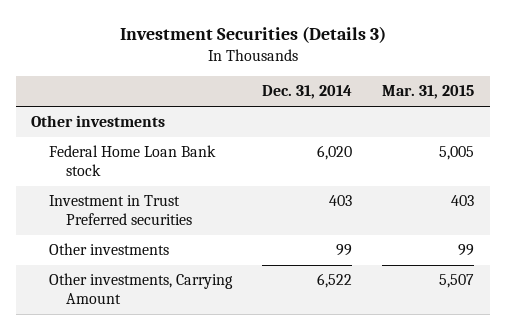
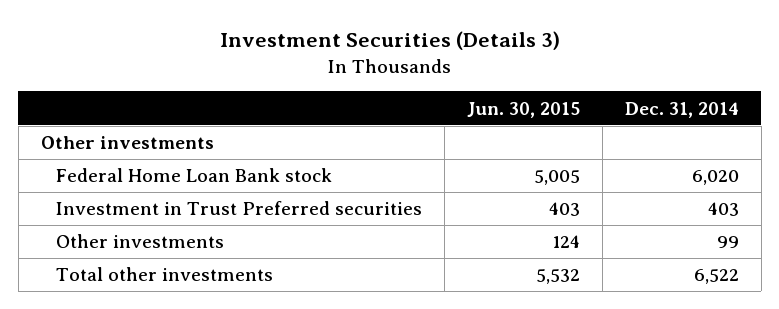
- | Dec. 31, 2014 | Mar. 31, 2015
+ | Jun. 30, 2015 | Dec. 31, 2014
- Other investments, Carrying Amount | 6,522 | 5,507
+ Total other investments | 5,532 | 6,522

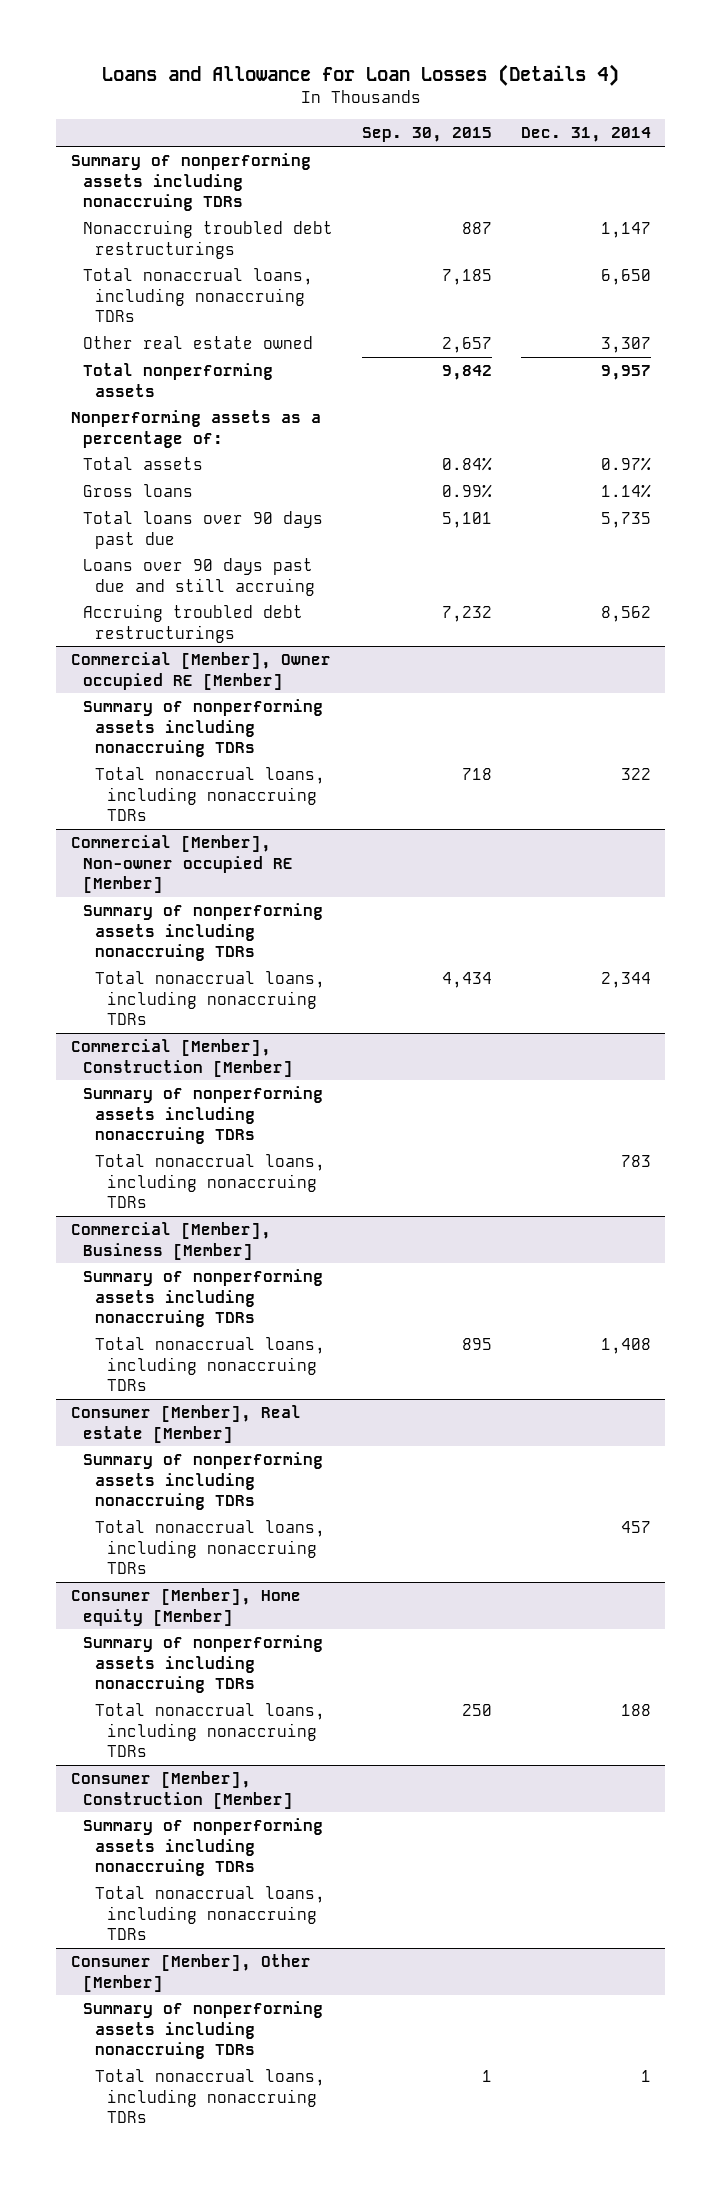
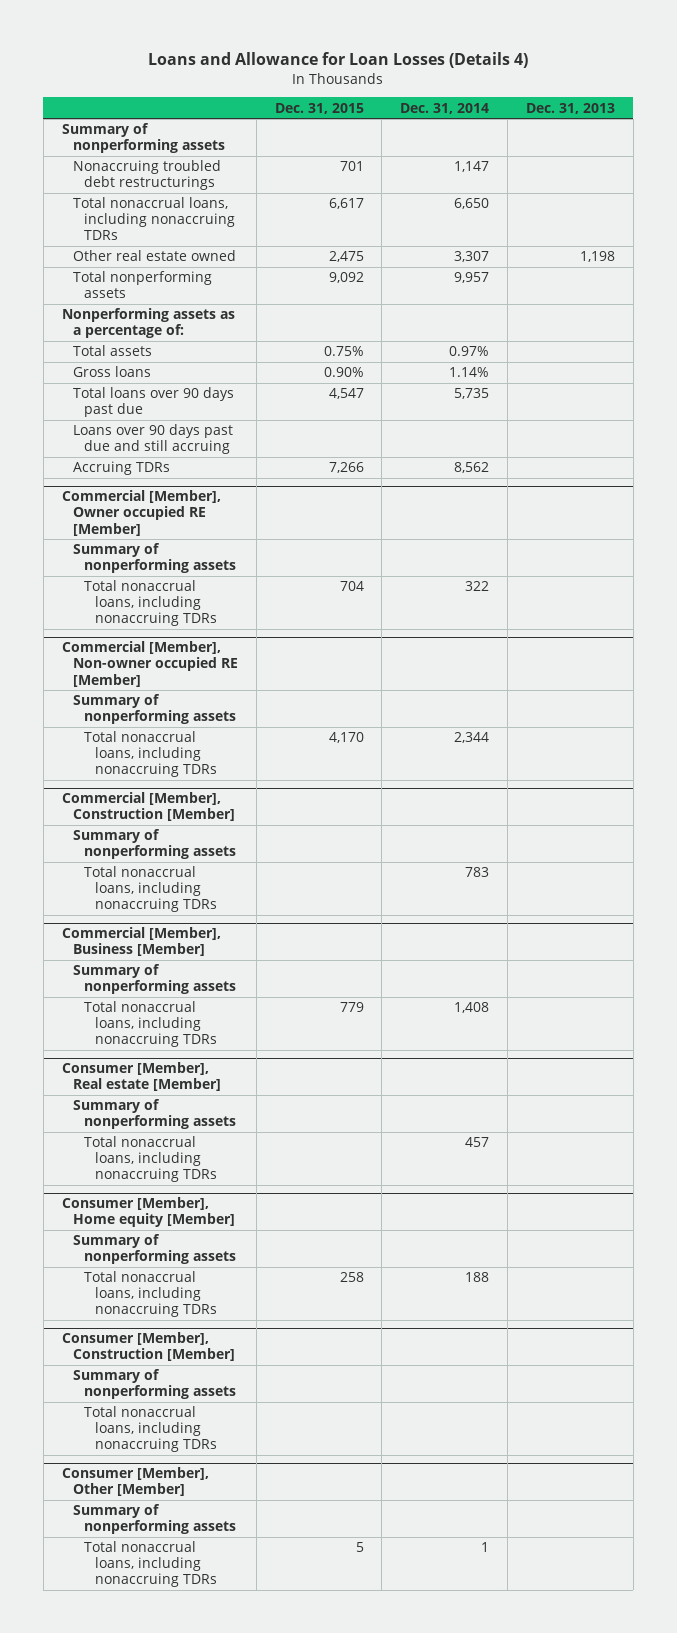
- | Sep. 30, 2015 | Dec. 31, 2014
+ | Dec. 31, 2015 | Dec. 31, 2014 | Dec. 31, 2013
- Summary of nonperforming assets including nonaccruing TDRs
+ Summary of nonperforming assets
- Accruing troubled debt restructurings | 7,232 | 8,562
+ Accruing TDRs | 7,266 | 8,562 |
@ Commercial [Member], Owner occupied RE [Member]
- Summary of nonperforming assets including nonaccruing TDRs
+ Summary of nonperforming assets
@ Commercial [Member], Non-owner occupied RE [Member]
- Summary of nonperforming assets including nonaccruing TDRs
+ Summary of nonperforming assets
@ Commercial [Member], Construction [Member]
- Summary of nonperforming assets including nonaccruing TDRs
+ Summary of nonperforming assets
@ Commercial [Member], Business [Member]
- Summary of nonperforming assets including nonaccruing TDRs
+ Summary of nonperforming assets
@ Consumer [Member], Real estate [Member]
- Summary of nonperforming assets including nonaccruing TDRs
+ Summary of nonperforming assets
@ Consumer [Member], Home equity [Member]
- Summary of nonperforming assets including nonaccruing TDRs
+ Summary of nonperforming assets
@ Consumer [Member], Construction [Member]
- Summary of nonperforming assets including nonaccruing TDRs
+ Summary of nonperforming assets
@ Consumer [Member], Other [Member]
- Summary of nonperforming assets including nonaccruing TDRs
+ Summary of nonperforming assets

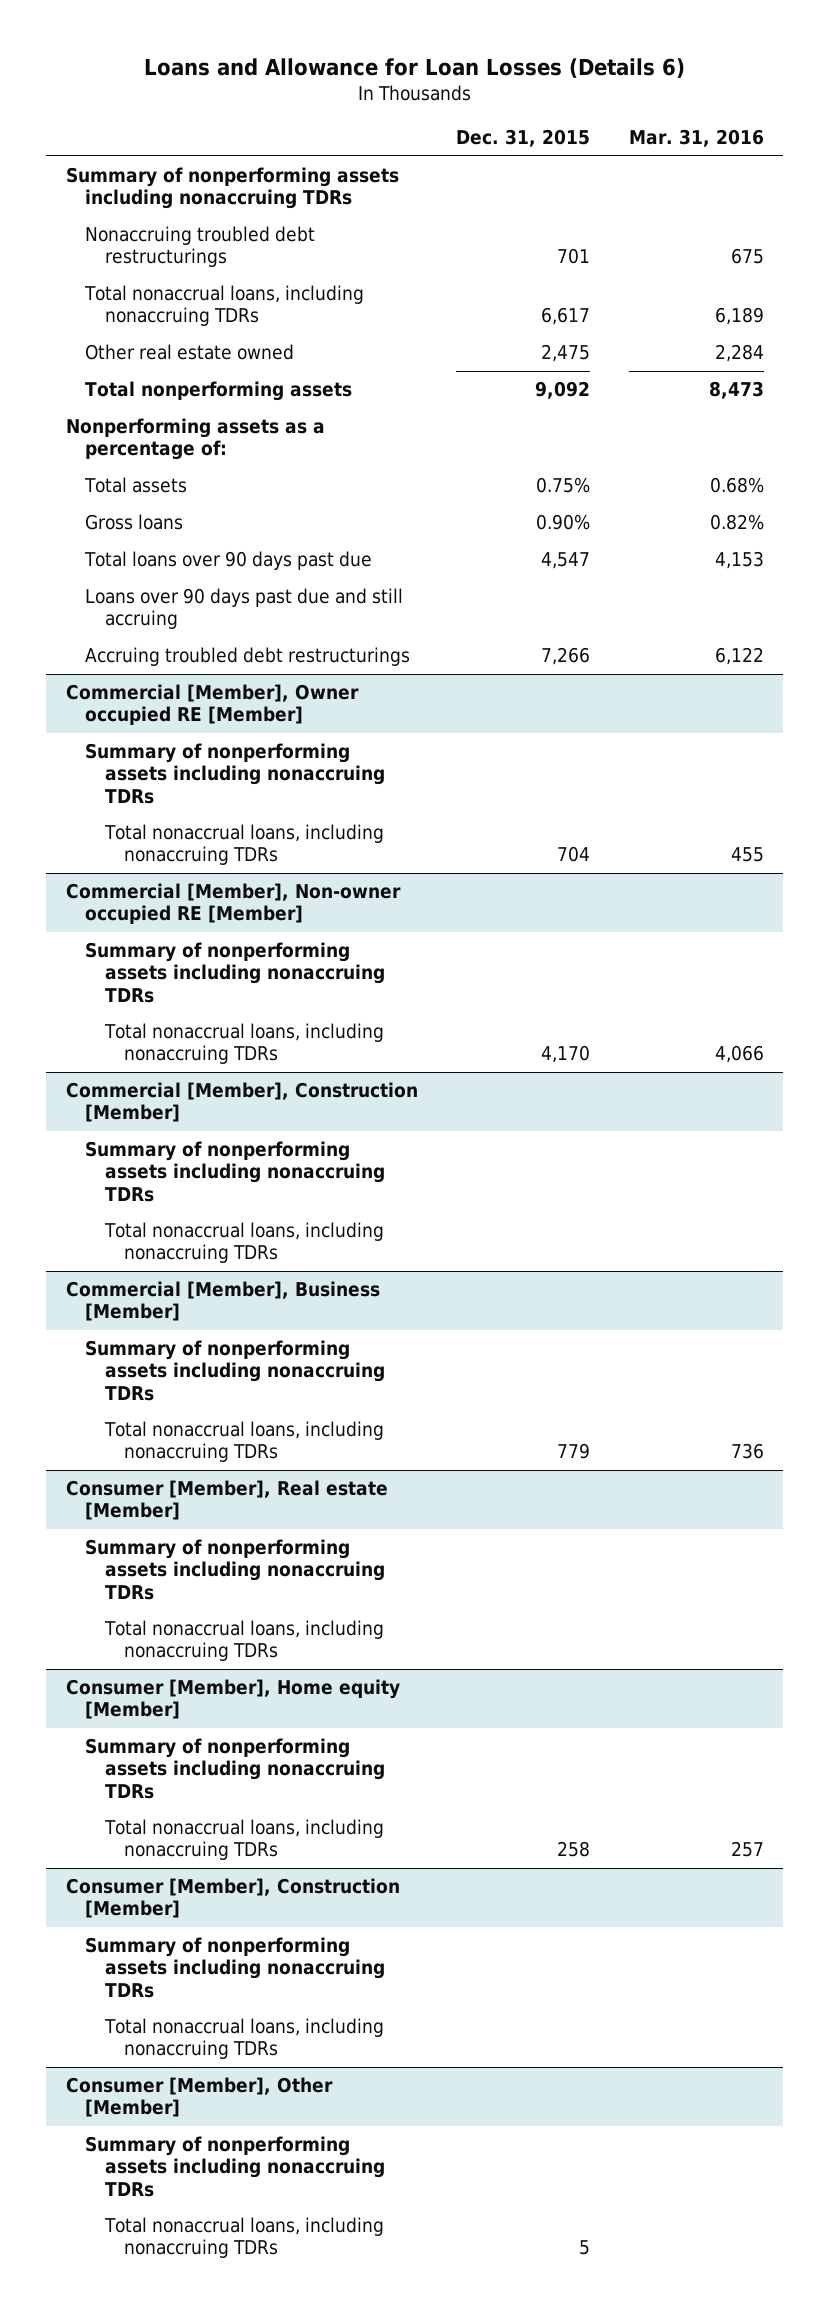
- Loans and Allowance for Loan Losses (Details 4)
+ Loans and Allowance for Loan Losses (Details 6)
- | Dec. 31, 2015 | Dec. 31, 2014 | Dec. 31, 2013
+ | Dec. 31, 2015 | Mar. 31, 2016
- Summary of nonperforming assets
+ Summary of nonperforming assets including nonaccruing TDRs
- Accruing TDRs | 7,266 | 8,562 |
+ Accruing troubled debt restructurings | 7,266 | 6,122
@ Commercial [Member], Owner occupied RE [Member]
- Summary of nonperforming assets
+ Summary of nonperforming assets including nonaccruing TDRs
@ Commercial [Member], Non-owner occupied RE [Member]
- Summary of nonperforming assets
+ Summary of nonperforming assets including nonaccruing TDRs
@ Commercial [Member], Construction [Member]
- Summary of nonperforming assets
+ Summary of nonperforming assets including nonaccruing TDRs
@ Commercial [Member], Business [Member]
- Summary of nonperforming assets
+ Summary of nonperforming assets including nonaccruing TDRs
@ Consumer [Member], Real estate [Member]
- Summary of nonperforming assets
+ Summary of nonperforming assets including nonaccruing TDRs
@ Consumer [Member], Home equity [Member]
- Summary of nonperforming assets
+ Summary of nonperforming assets including nonaccruing TDRs
@ Consumer [Member], Construction [Member]
- Summary of nonperforming assets
+ Summary of nonperforming assets including nonaccruing TDRs
@ Consumer [Member], Other [Member]
- Summary of nonperforming assets
+ Summary of nonperforming assets including nonaccruing TDRs

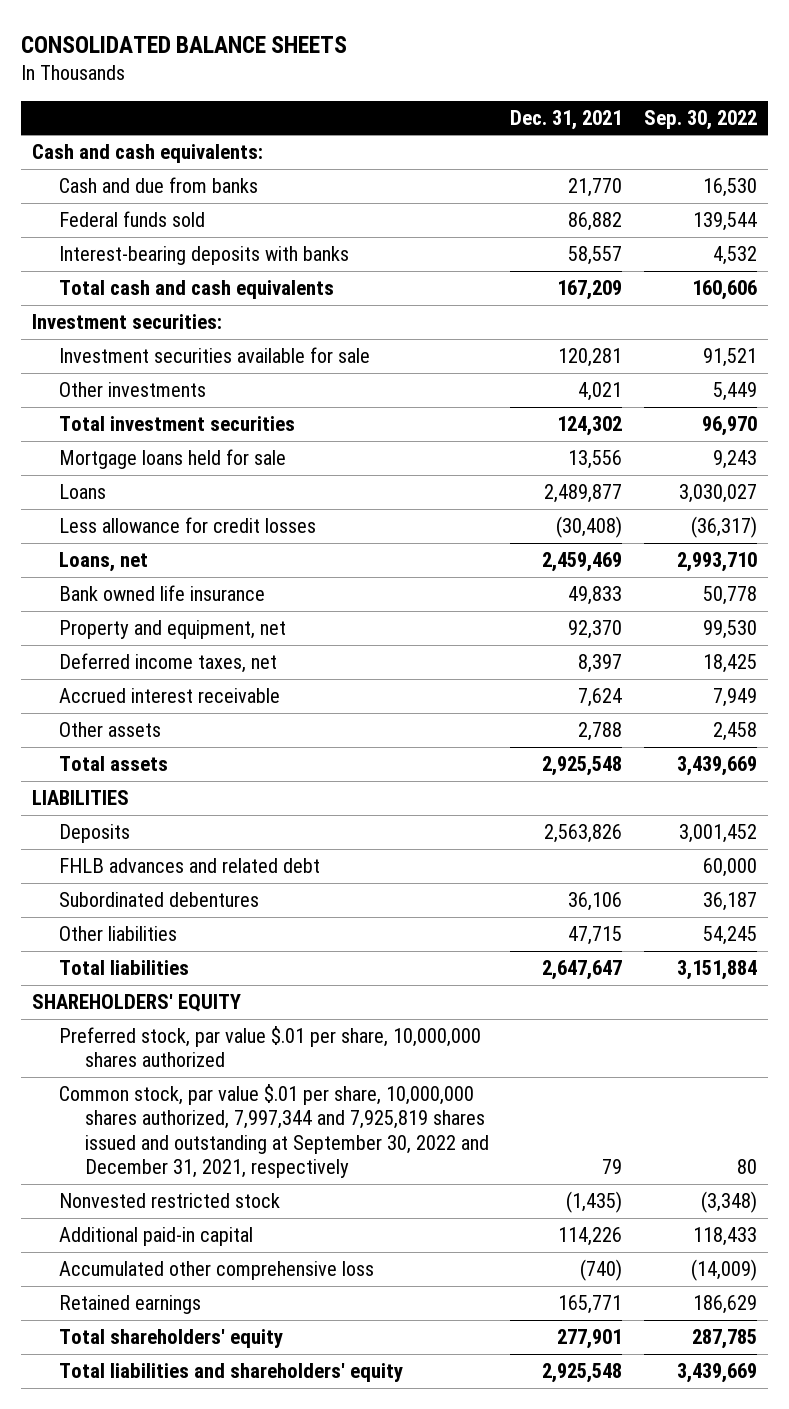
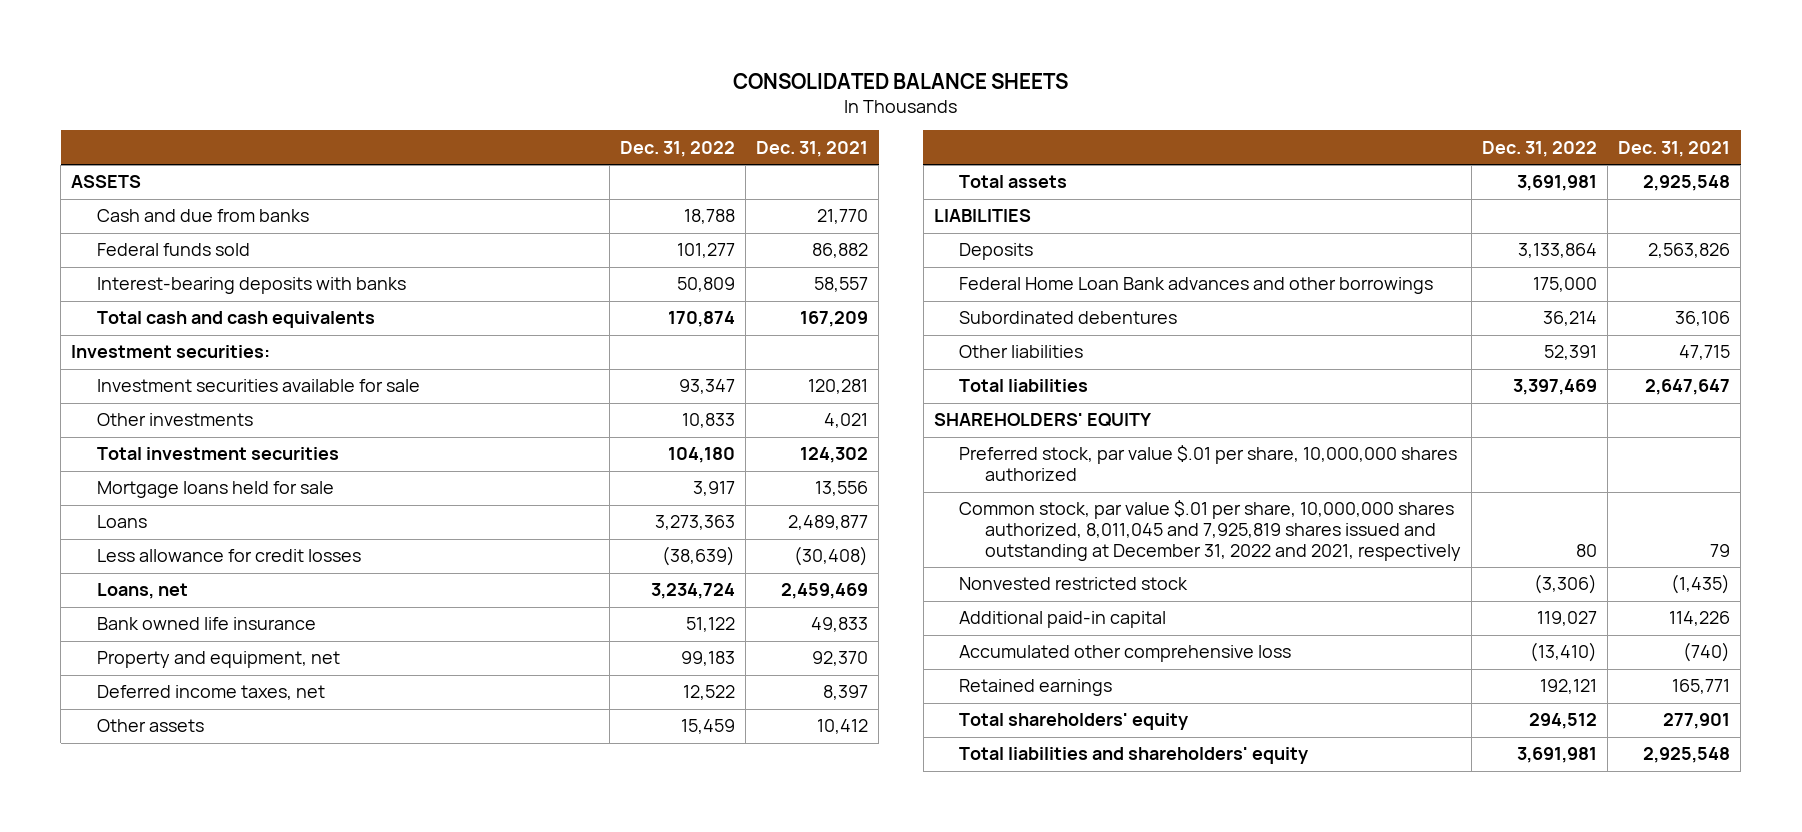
- | Dec. 31, 2021 | Sep. 30, 2022
+ | Dec. 31, 2022 | Dec. 31, 2021
- Cash and cash equivalents:
+ ASSETS
- Accrued interest receivable | 7,624 | 7,949
- Other assets | 2,788 | 2,458
+ Other assets | 15,459 | 10,412
- FHLB advances and related debt | | 60,000
+ Federal Home Loan Bank advances and other borrowings | 175,000 |
- Common stock, par value $.01 per share, 10,000,000 shares authorized, 7,997,344 and 7,925,819 shares issued and outstanding at September 30, 2022 and December 31, 2021, respectively | 79 | 80
+ Common stock, par value $.01 per share, 10,000,000 shares authorized, 8,011,045 and 7,925,819 shares issued and outstanding at December 31, 2022 and 2021, respectively | 80 | 79

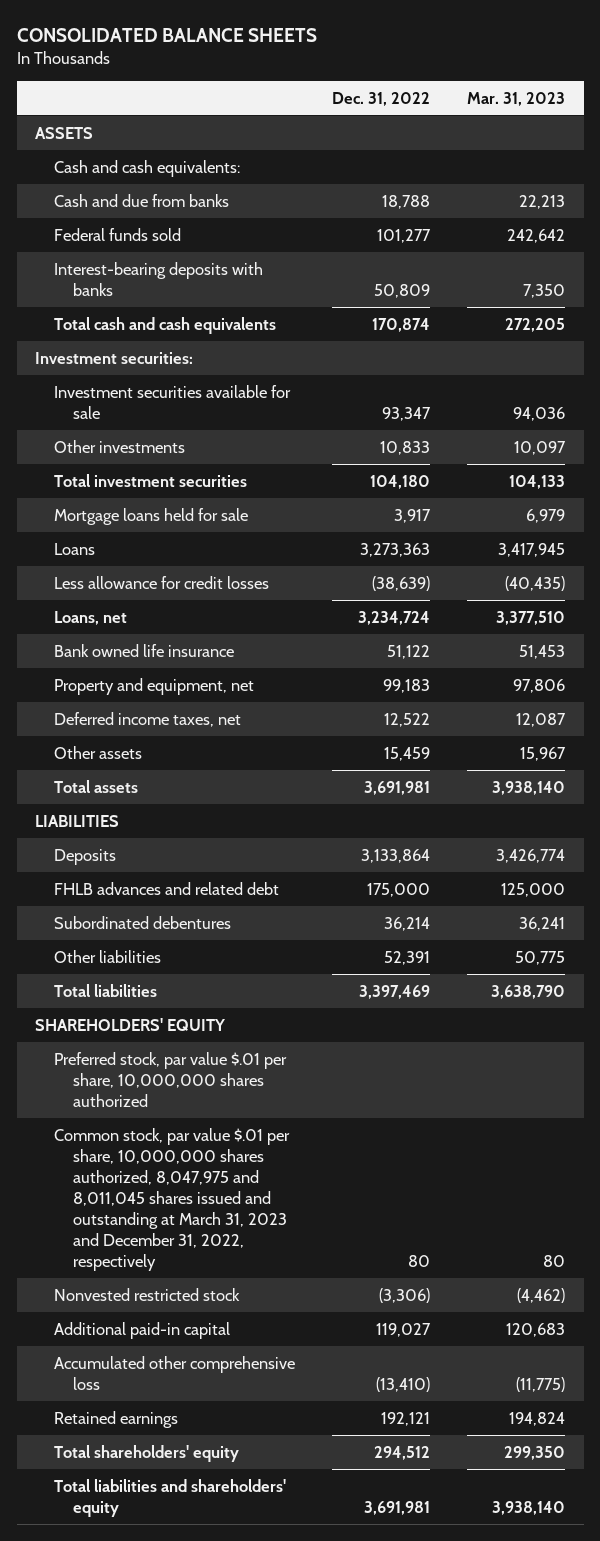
- | Dec. 31, 2022 | Dec. 31, 2021
+ | Dec. 31, 2022 | Mar. 31, 2023
+ Cash and cash equivalents:
- Federal Home Loan Bank advances and other borrowings | 175,000 |
+ FHLB advances and related debt | 175,000 | 125,000
- Common stock, par value $.01 per share, 10,000,000 shares authorized, 8,011,045 and 7,925,819 shares issued and outstanding at December 31, 2022 and 2021, respectively | 80 | 79
+ Common stock, par value $.01 per share, 10,000,000 shares authorized, 8,047,975 and 8,011,045 shares issued and outstanding at March 31, 2023 and December 31, 2022, respectively | 80 | 80

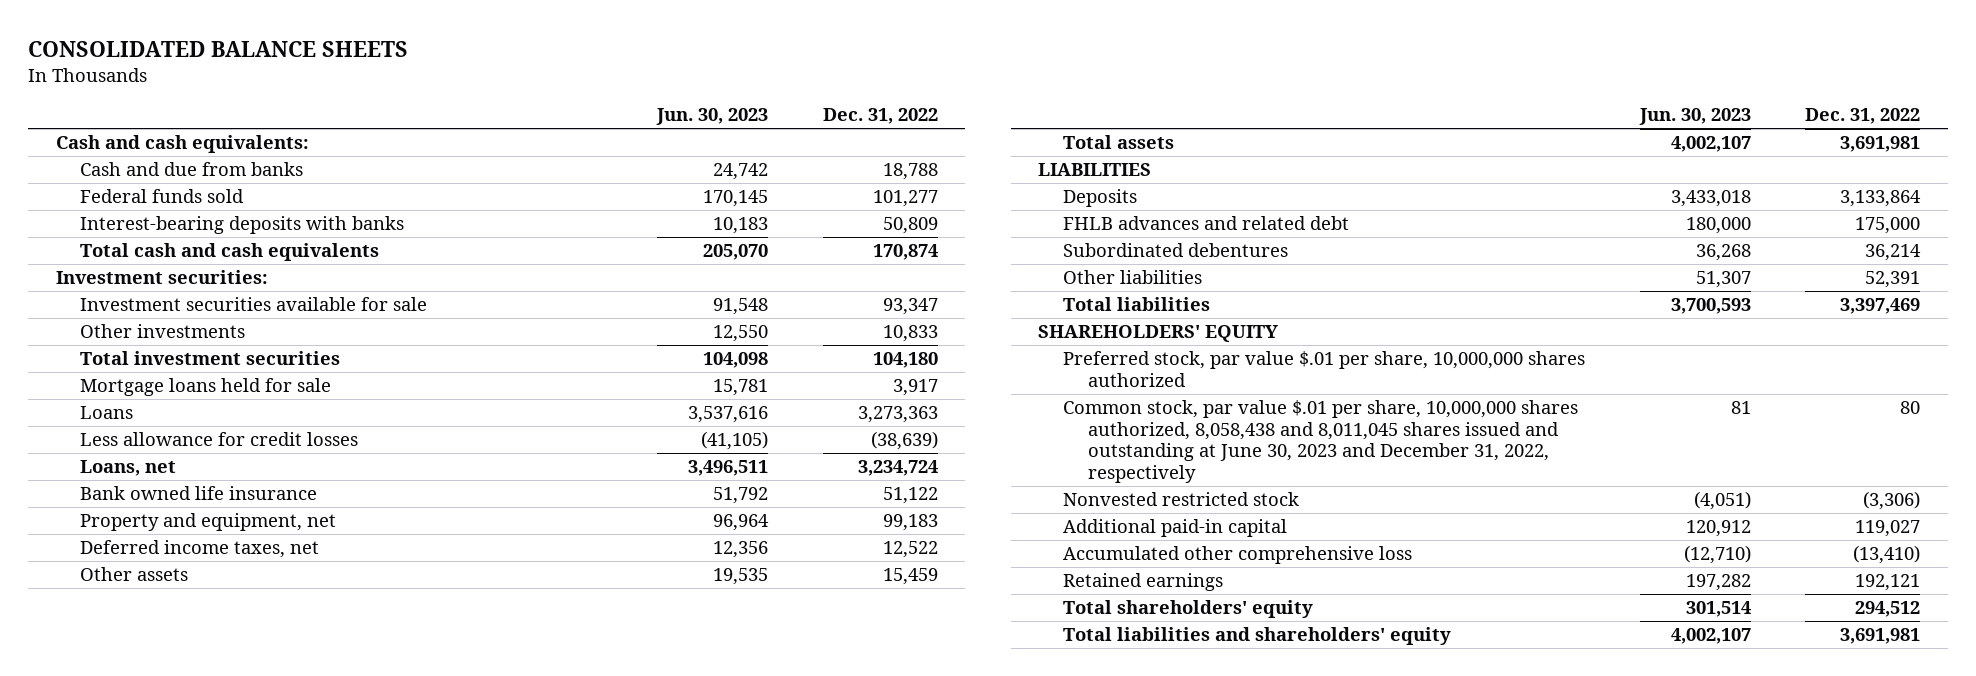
- | Dec. 31, 2022 | Mar. 31, 2023
+ | Jun. 30, 2023 | Dec. 31, 2022
- ASSETS
- Common stock, par value $.01 per share, 10,000,000 shares authorized, 8,047,975 and 8,011,045 shares issued and outstanding at March 31, 2023 and December 31, 2022, respectively | 80 | 80
+ Common stock, par value $.01 per share, 10,000,000 shares authorized, 8,058,438 and 8,011,045 shares issued and outstanding at June 30, 2023 and December 31, 2022, respectively | 81 | 80

